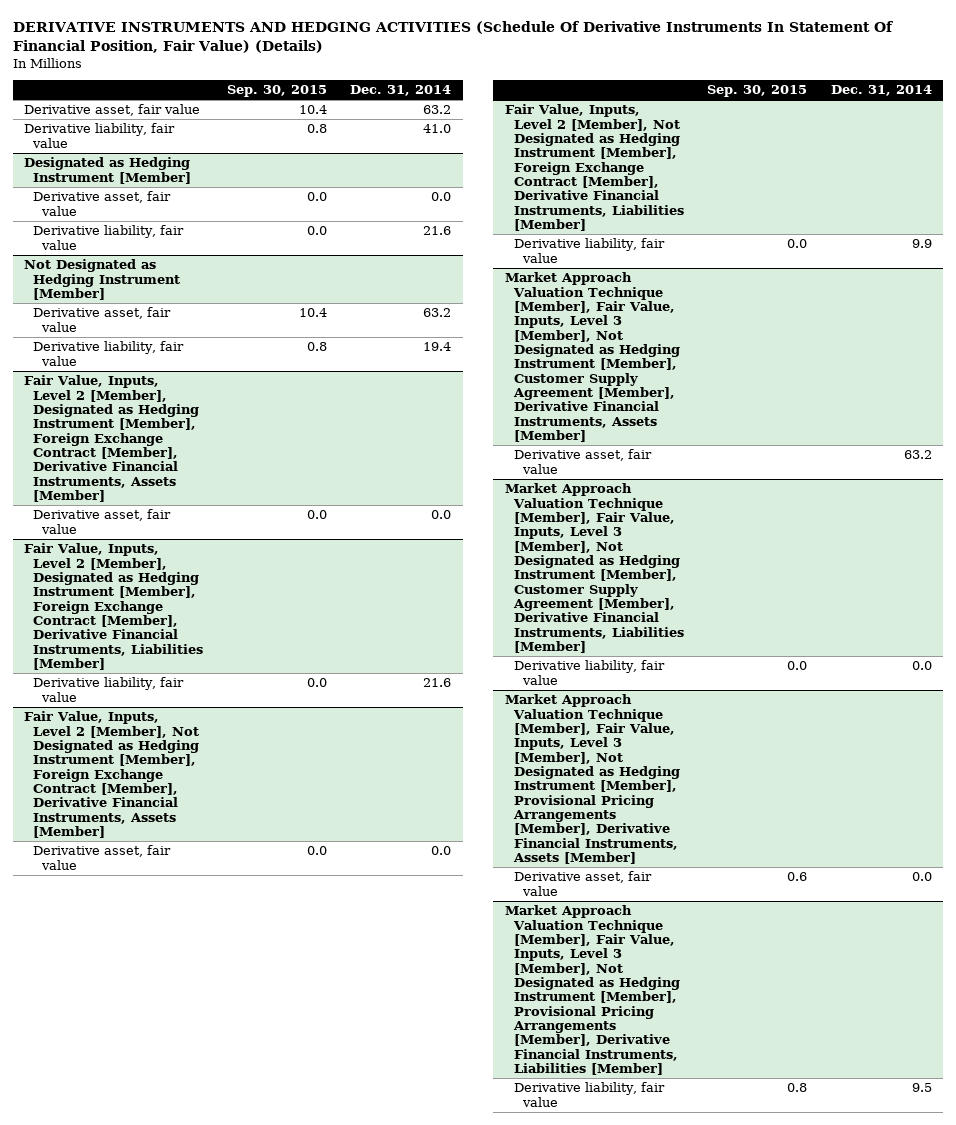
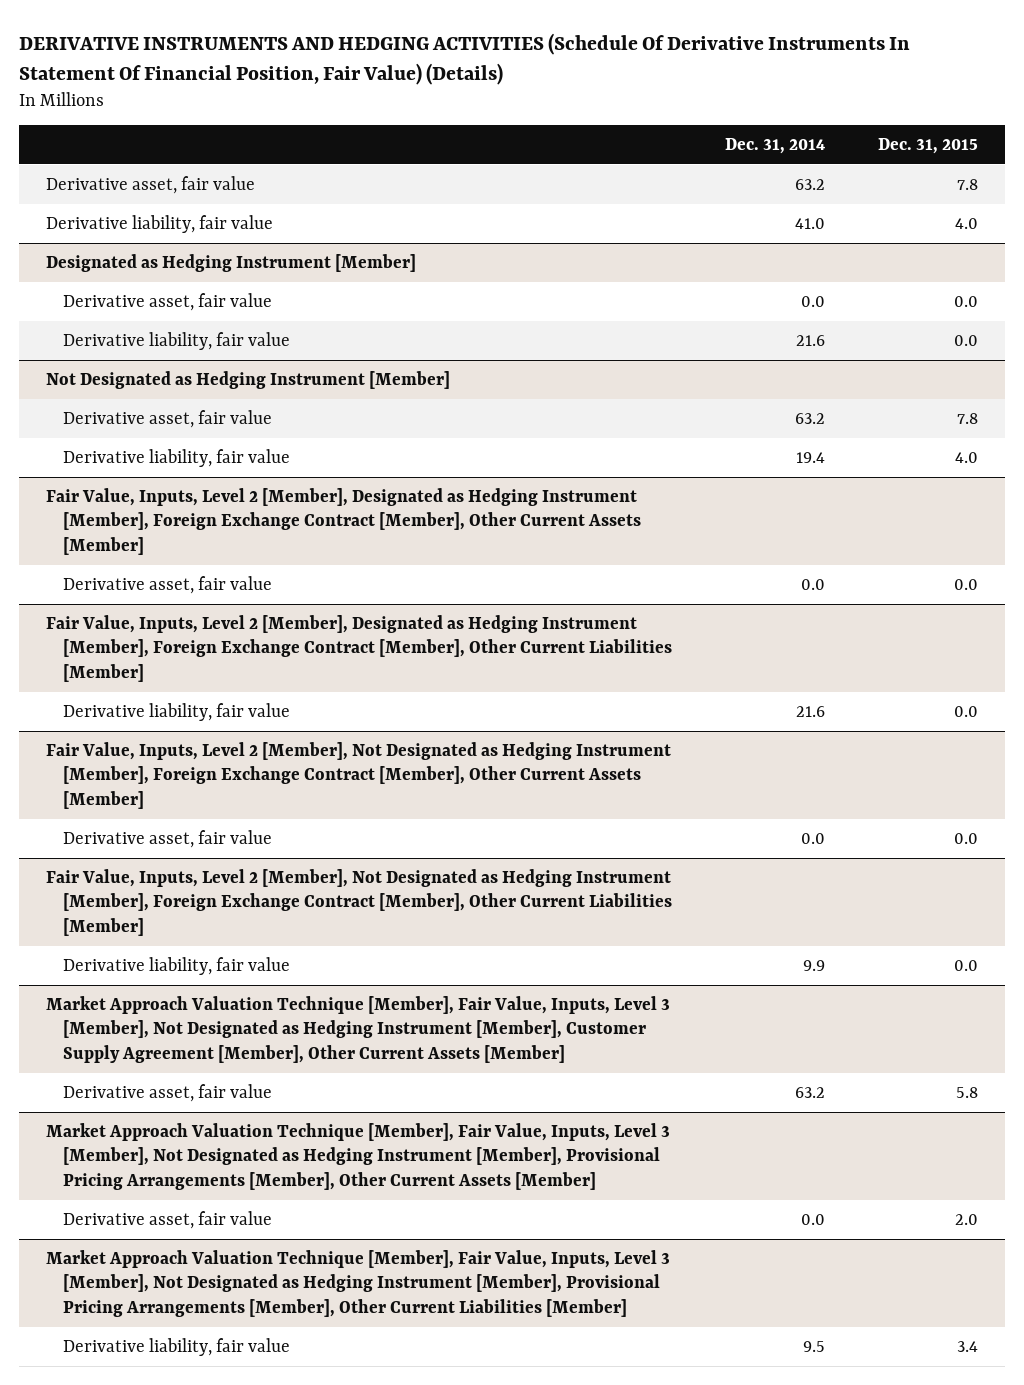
- | Sep. 30, 2015 | Dec. 31, 2014
+ | Dec. 31, 2014 | Dec. 31, 2015
- Fair Value, Inputs, Level 2 [Member], Designated as Hedging Instrument [Member], Foreign Exchange Contract [Member], Derivative Financial Instruments, Assets [Member]
+ Fair Value, Inputs, Level 2 [Member], Designated as Hedging Instrument [Member], Foreign Exchange Contract [Member], Other Current Assets [Member]
- Fair Value, Inputs, Level 2 [Member], Designated as Hedging Instrument [Member], Foreign Exchange Contract [Member], Derivative Financial Instruments, Liabilities [Member]
+ Fair Value, Inputs, Level 2 [Member], Designated as Hedging Instrument [Member], Foreign Exchange Contract [Member], Other Current Liabilities [Member]
- Fair Value, Inputs, Level 2 [Member], Not Designated as Hedging Instrument [Member], Foreign Exchange Contract [Member], Derivative Financial Instruments, Assets [Member]
+ Fair Value, Inputs, Level 2 [Member], Not Designated as Hedging Instrument [Member], Foreign Exchange Contract [Member], Other Current Assets [Member]
- Fair Value, Inputs, Level 2 [Member], Not Designated as Hedging Instrument [Member], Foreign Exchange Contract [Member], Derivative Financial Instruments, Liabilities [Member]
+ Fair Value, Inputs, Level 2 [Member], Not Designated as Hedging Instrument [Member], Foreign Exchange Contract [Member], Other Current Liabilities [Member]
- Market Approach Valuation Technique [Member], Fair Value, Inputs, Level 3 [Member], Not Designated as Hedging Instrument [Member], Customer Supply Agreement [Member], Derivative Financial Instruments, Assets [Member]
+ Market Approach Valuation Technique [Member], Fair Value, Inputs, Level 3 [Member], Not Designated as Hedging Instrument [Member], Customer Supply Agreement [Member], Other Current Assets [Member]
- Market Approach Valuation Technique [Member], Fair Value, Inputs, Level 3 [Member], Not Designated as Hedging Instrument [Member], Customer Supply Agreement [Member], Derivative Financial Instruments, Liabilities [Member]
- Derivative liability, fair value | 0.0 | 0.0
- Market Approach Valuation Technique [Member], Fair Value, Inputs, Level 3 [Member], Not Designated as Hedging Instrument [Member], Provisional Pricing Arrangements [Member], Derivative Financial Instruments, Assets [Member]
+ Market Approach Valuation Technique [Member], Fair Value, Inputs, Level 3 [Member], Not Designated as Hedging Instrument [Member], Provisional Pricing Arrangements [Member], Other Current Assets [Member]
- Market Approach Valuation Technique [Member], Fair Value, Inputs, Level 3 [Member], Not Designated as Hedging Instrument [Member], Provisional Pricing Arrangements [Member], Derivative Financial Instruments, Liabilities [Member]
+ Market Approach Valuation Technique [Member], Fair Value, Inputs, Level 3 [Member], Not Designated as Hedging Instrument [Member], Provisional Pricing Arrangements [Member], Other Current Liabilities [Member]

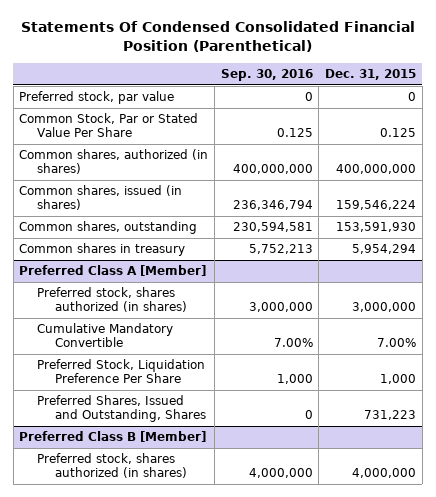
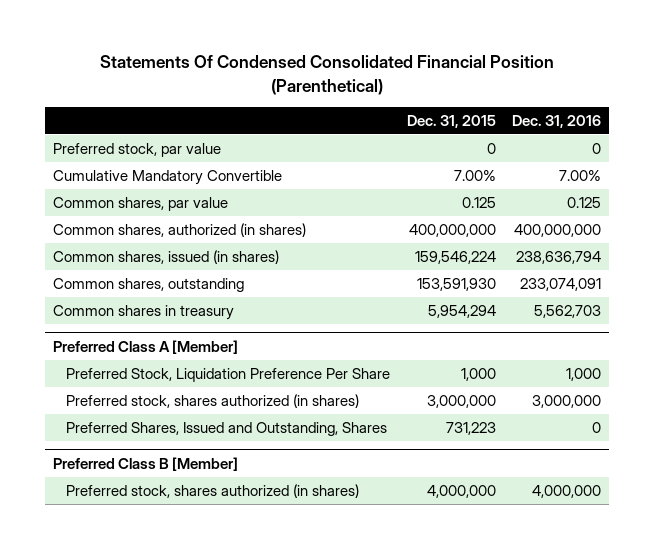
- | Sep. 30, 2016 | Dec. 31, 2015
+ | Dec. 31, 2015 | Dec. 31, 2016
- Common Stock, Par or Stated Value Per Share | 0.125 | 0.125
+ Cumulative Mandatory Convertible | 7.00% | 7.00%
+ Common shares, par value | 0.125 | 0.125
@ Preferred Class A [Member]
- Cumulative Mandatory Convertible | 7.00% | 7.00%
moved down: Preferred stock, shares authorized (in shares) | 3,000,000 | 3,000,000

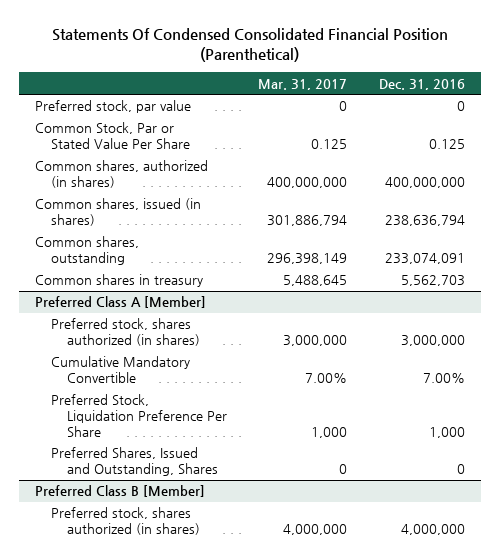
- | Dec. 31, 2015 | Dec. 31, 2016
+ | Mar. 31, 2017 | Dec. 31, 2016
- Cumulative Mandatory Convertible | 7.00% | 7.00%
- Common shares, par value | 0.125 | 0.125
+ Common Stock, Par or Stated Value Per Share | 0.125 | 0.125
@ Preferred Class A [Member]
+ Cumulative Mandatory Convertible | 7.00% | 7.00%
moved down: Preferred Stock, Liquidation Preference Per Share | 1,000 | 1,000

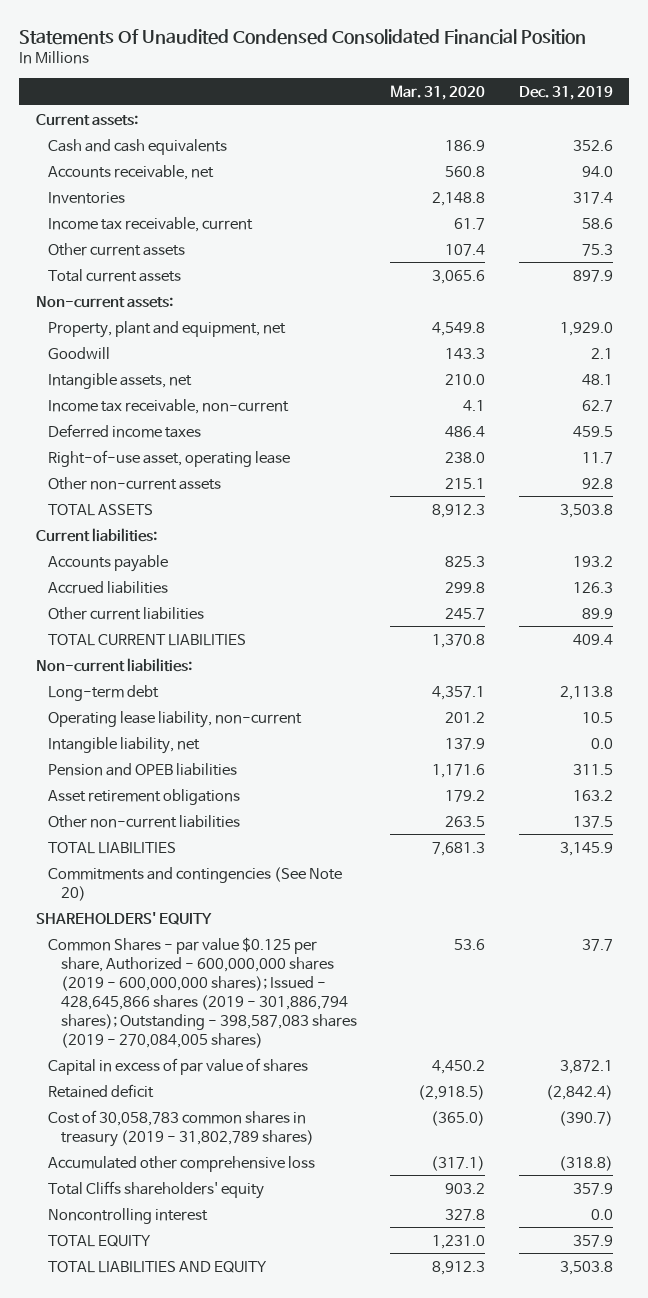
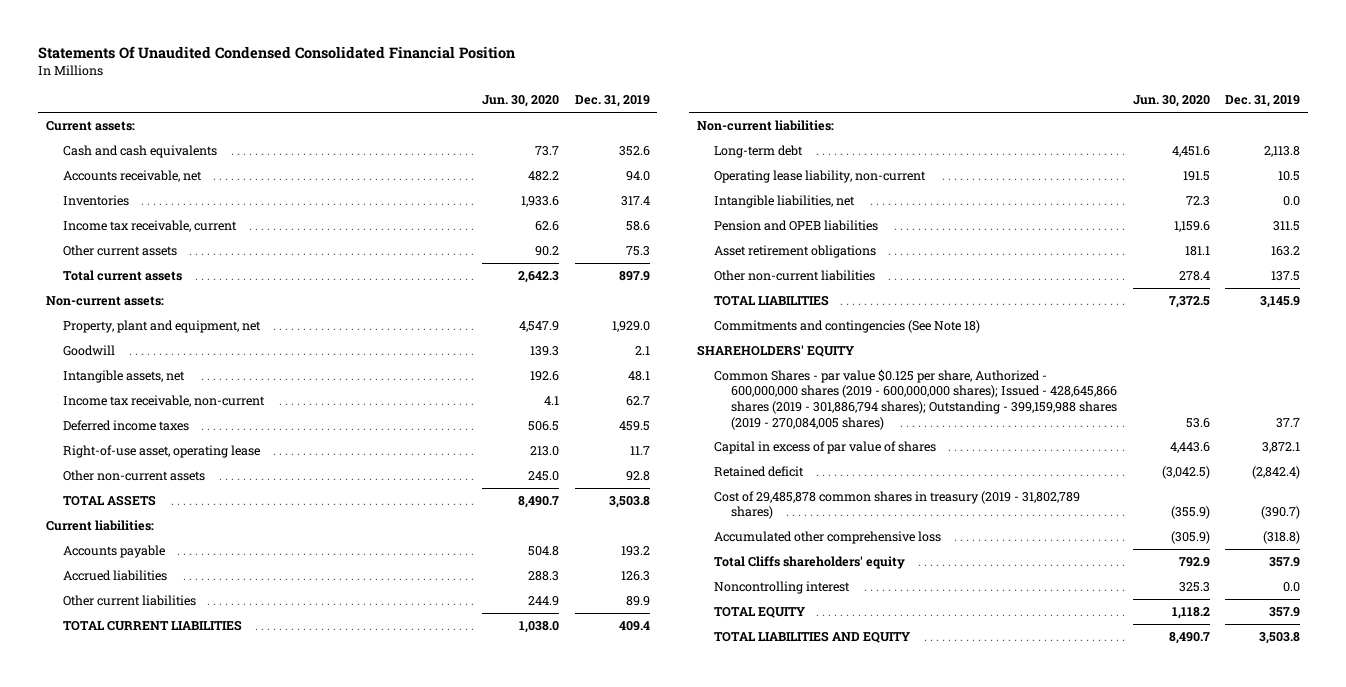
- | Mar. 31, 2020 | Dec. 31, 2019
+ | Jun. 30, 2020 | Dec. 31, 2019
- Intangible liability, net | 137.9 | 0.0
+ Intangible liabilities, net | 72.3 | 0.0
- Commitments and contingencies (See Note 20)
+ Commitments and contingencies (See Note 18)
- Common Shares - par value $0.125 per share, Authorized - 600,000,000 shares (2019 - 600,000,000 shares); Issued - 428,645,866 shares (2019 - 301,886,794 shares); Outstanding - 398,587,083 shares (2019 - 270,084,005 shares) | 53.6 | 37.7
+ Common Shares - par value $0.125 per share, Authorized - 600,000,000 shares (2019 - 600,000,000 shares); Issued - 428,645,866 shares (2019 - 301,886,794 shares); Outstanding - 399,159,988 shares (2019 - 270,084,005 shares) | 53.6 | 37.7
- Cost of 30,058,783 common shares in treasury (2019 - 31,802,789 shares) | (365.0) | (390.7)
+ Cost of 29,485,878 common shares in treasury (2019 - 31,802,789 shares) | (355.9) | (390.7)

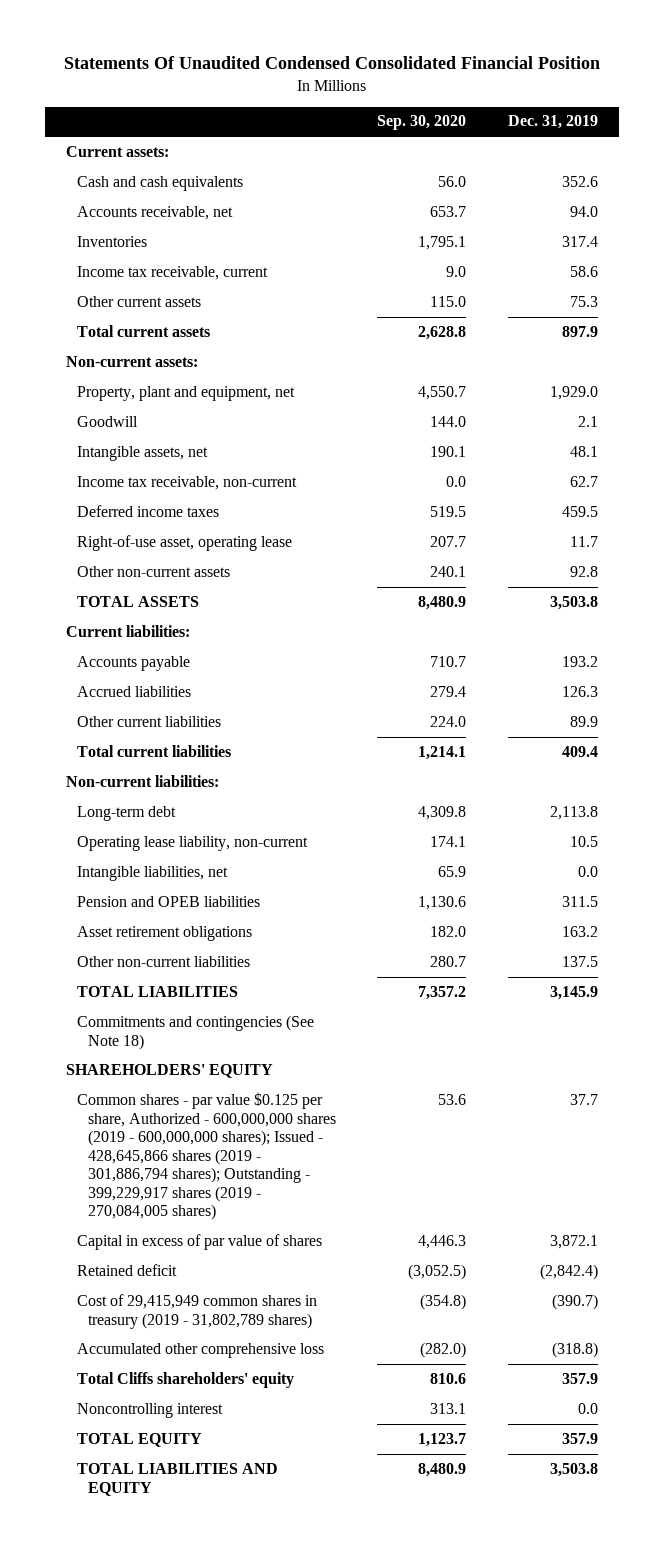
- | Jun. 30, 2020 | Dec. 31, 2019
+ | Sep. 30, 2020 | Dec. 31, 2019
- TOTAL CURRENT LIABILITIES | 1,038.0 | 409.4
+ Total current liabilities | 1,214.1 | 409.4
- Common Shares - par value $0.125 per share, Authorized - 600,000,000 shares (2019 - 600,000,000 shares); Issued - 428,645,866 shares (2019 - 301,886,794 shares); Outstanding - 399,159,988 shares (2019 - 270,084,005 shares) | 53.6 | 37.7
+ Common shares - par value $0.125 per share, Authorized - 600,000,000 shares (2019 - 600,000,000 shares); Issued - 428,645,866 shares (2019 - 301,886,794 shares); Outstanding - 399,229,917 shares (2019 - 270,084,005 shares) | 53.6 | 37.7
- Cost of 29,485,878 common shares in treasury (2019 - 31,802,789 shares) | (355.9) | (390.7)
+ Cost of 29,415,949 common shares in treasury (2019 - 31,802,789 shares) | (354.8) | (390.7)

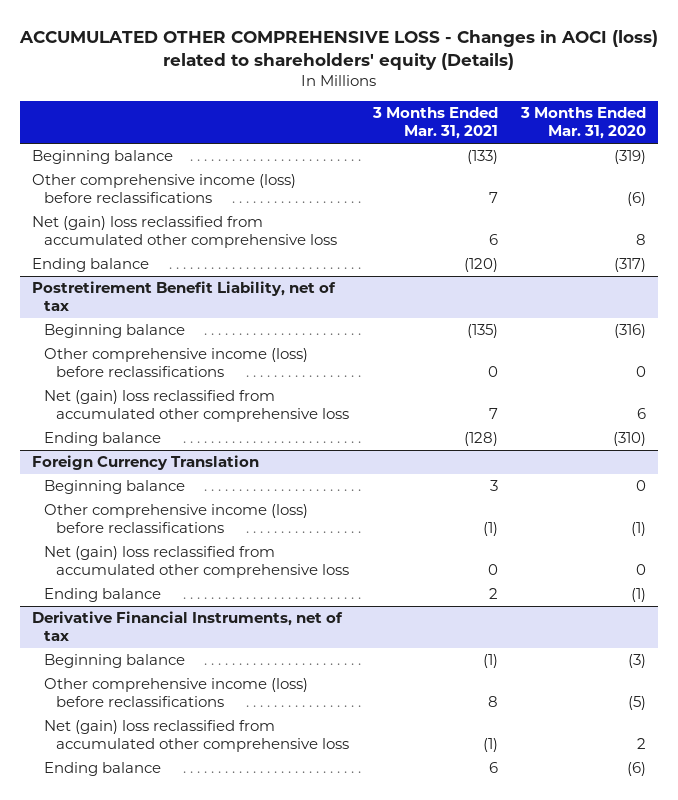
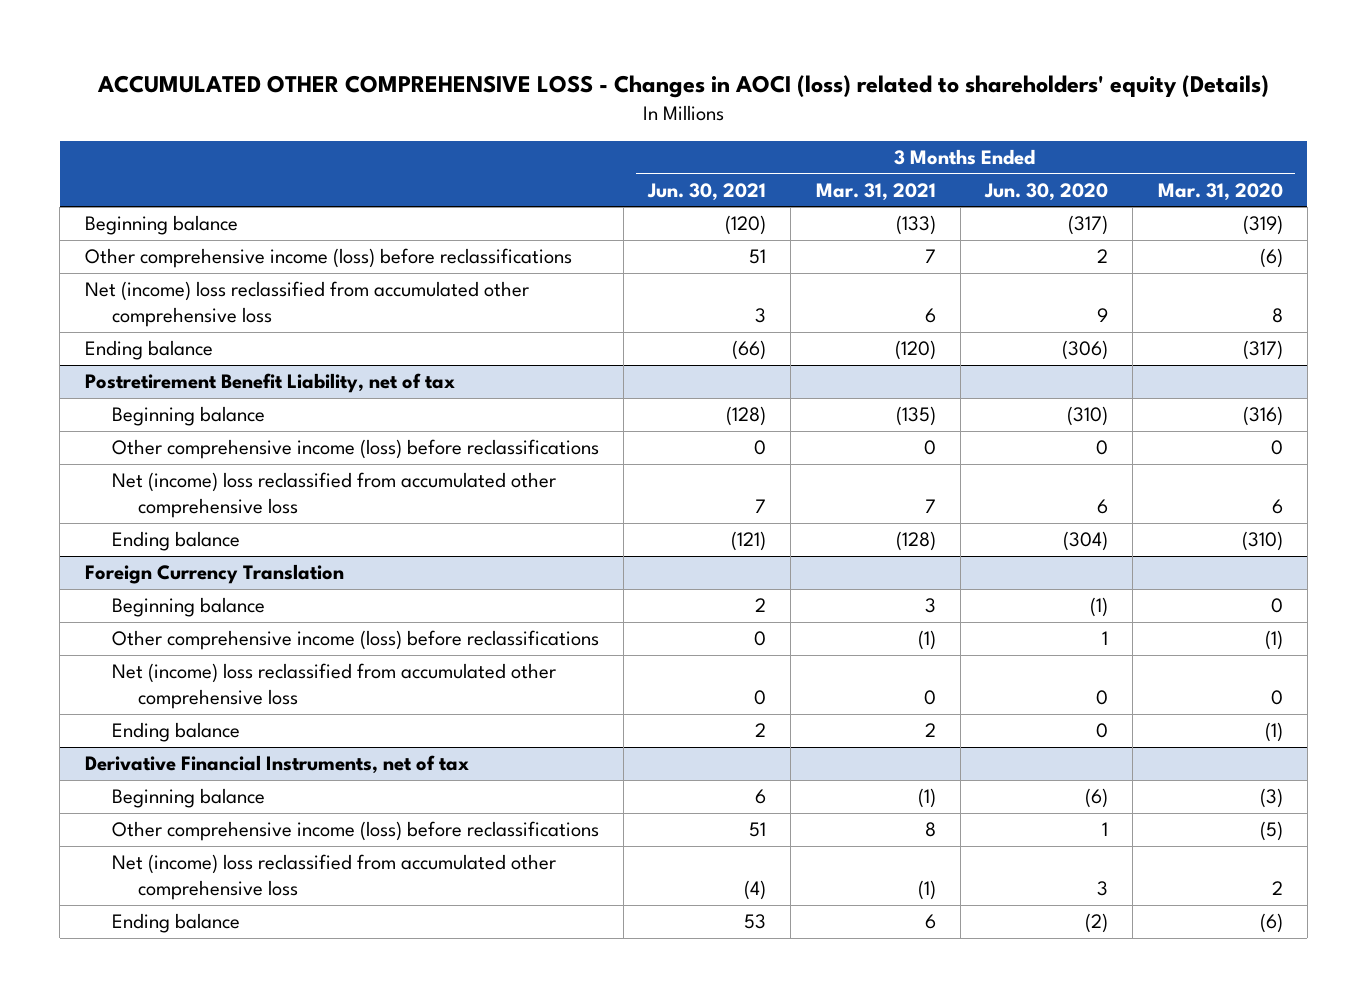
- | 3 Months Ended Mar. 31, 2021 | 3 Months Ended Mar. 31, 2020
+ | 3 Months Ended Jun. 30, 2021 | 3 Months Ended Mar. 31, 2021 | 3 Months Ended Jun. 30, 2020 | 3 Months Ended Mar. 31, 2020
- Net (gain) loss reclassified from accumulated other comprehensive loss | 6 | 8
+ Net (income) loss reclassified from accumulated other comprehensive loss | 3 | 6 | 9 | 8
@ Postretirement Benefit Liability, net of tax
- Net (gain) loss reclassified from accumulated other comprehensive loss | 7 | 6
+ Net (income) loss reclassified from accumulated other comprehensive loss | 7 | 7 | 6 | 6
@ Foreign Currency Translation
- Net (gain) loss reclassified from accumulated other comprehensive loss | 0 | 0
+ Net (income) loss reclassified from accumulated other comprehensive loss | 0 | 0 | 0 | 0
@ Derivative Financial Instruments, net of tax
- Net (gain) loss reclassified from accumulated other comprehensive loss | (1) | 2
+ Net (income) loss reclassified from accumulated other comprehensive loss | (4) | (1) | 3 | 2

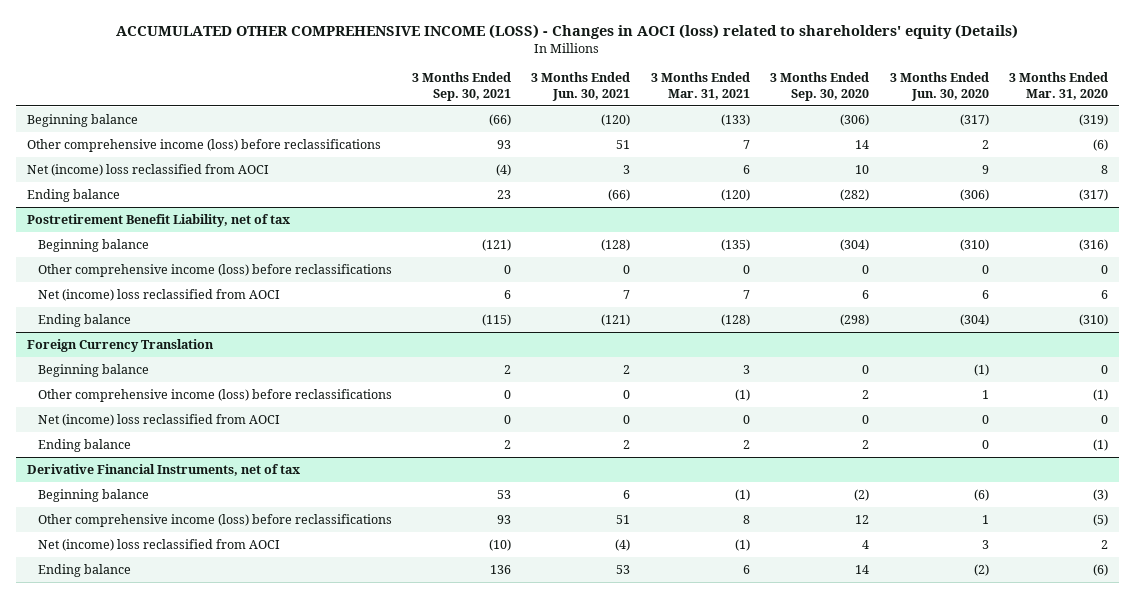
- ACCUMULATED OTHER COMPREHENSIVE LOSS - Changes in AOCI (loss) related to shareholders' equity (Details)
+ ACCUMULATED OTHER COMPREHENSIVE INCOME (LOSS) - Changes in AOCI (loss) related to shareholders' equity (Details)
- | 3 Months Ended Jun. 30, 2021 | 3 Months Ended Mar. 31, 2021 | 3 Months Ended Jun. 30, 2020 | 3 Months Ended Mar. 31, 2020
+ | 3 Months Ended Sep. 30, 2021 | 3 Months Ended Jun. 30, 2021 | 3 Months Ended Mar. 31, 2021 | 3 Months Ended Sep. 30, 2020 | 3 Months Ended Jun. 30, 2020 | 3 Months Ended Mar. 31, 2020
- Net (income) loss reclassified from accumulated other comprehensive loss | 3 | 6 | 9 | 8
+ Net (income) loss reclassified from AOCI | (4) | 3 | 6 | 10 | 9 | 8
@ Postretirement Benefit Liability, net of tax
- Net (income) loss reclassified from accumulated other comprehensive loss | 7 | 7 | 6 | 6
+ Net (income) loss reclassified from AOCI | 6 | 7 | 7 | 6 | 6 | 6
@ Foreign Currency Translation
- Net (income) loss reclassified from accumulated other comprehensive loss | 0 | 0 | 0 | 0
+ Net (income) loss reclassified from AOCI | 0 | 0 | 0 | 0 | 0 | 0
@ Derivative Financial Instruments, net of tax
- Net (income) loss reclassified from accumulated other comprehensive loss | (4) | (1) | 3 | 2
+ Net (income) loss reclassified from AOCI | (10) | (4) | (1) | 4 | 3 | 2

